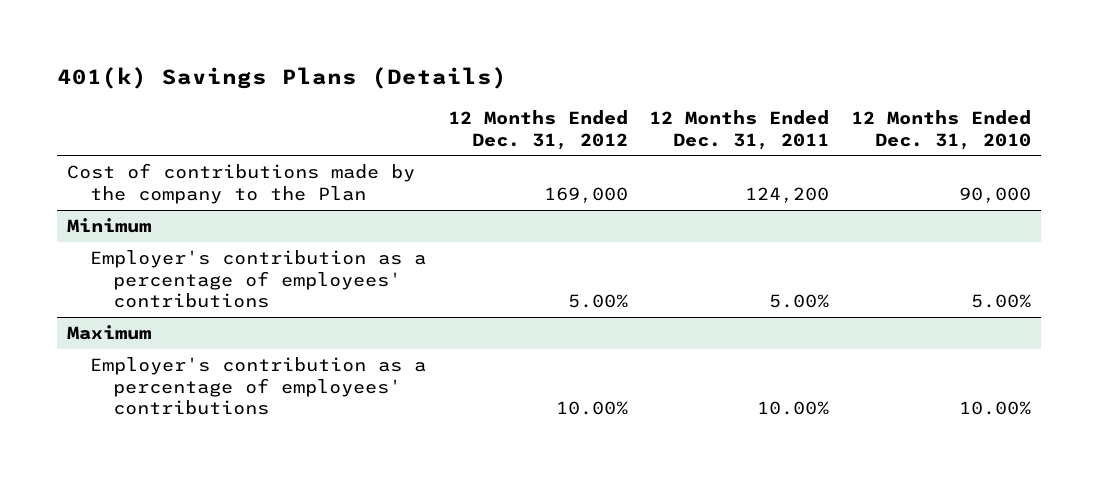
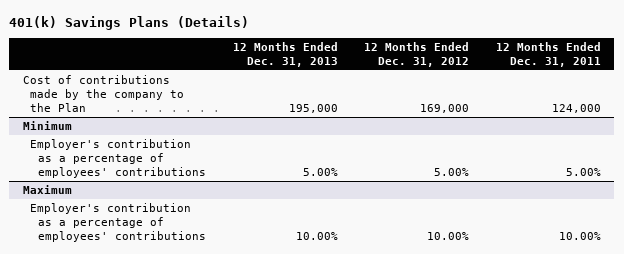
- | 12 Months Ended Dec. 31, 2012 | 12 Months Ended Dec. 31, 2011 | 12 Months Ended Dec. 31, 2010
+ | 12 Months Ended Dec. 31, 2013 | 12 Months Ended Dec. 31, 2012 | 12 Months Ended Dec. 31, 2011
- Cost of contributions made by the company to the Plan | 169,000 | 124,200 | 90,000
+ Cost of contributions made by the company to the Plan | 195,000 | 169,000 | 124,000

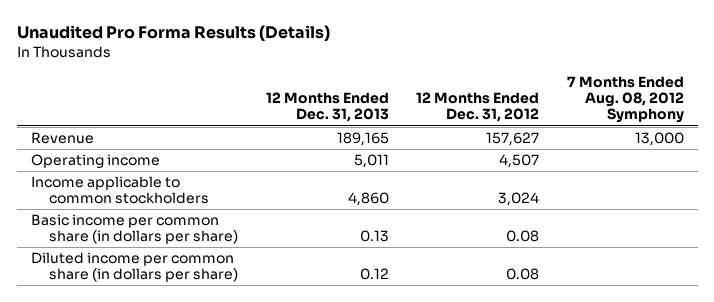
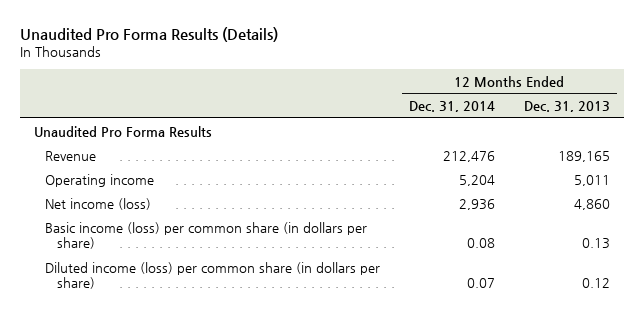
- | 12 Months Ended Dec. 31, 2013 | 12 Months Ended Dec. 31, 2012 | 7 Months Ended Aug. 08, 2012 Symphony
+ | 12 Months Ended Dec. 31, 2014 | 12 Months Ended Dec. 31, 2013
+ Unaudited Pro Forma Results
- Income applicable to common stockholders | 4,860 | 3,024 |
- Basic income per common share (in dollars per share) | 0.13 | 0.08 |
- Diluted income per common share (in dollars per share) | 0.12 | 0.08 |
+ Net income (loss) | 2,936 | 4,860
+ Basic income (loss) per common share (in dollars per share) | 0.08 | 0.13
+ Diluted income (loss) per common share (in dollars per share) | 0.07 | 0.12

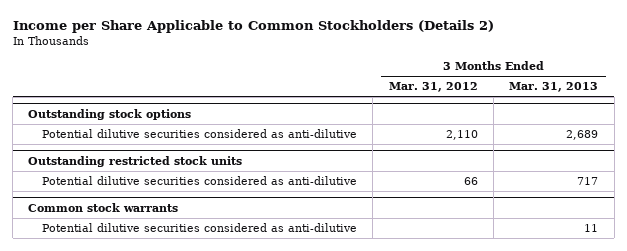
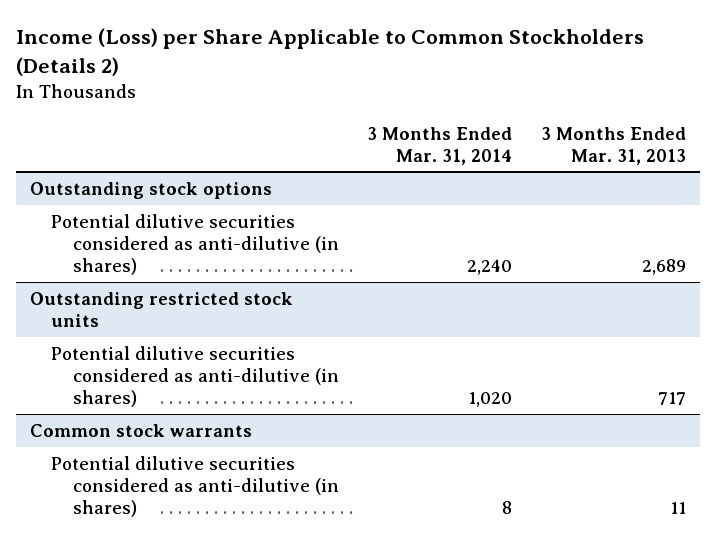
- Income per Share Applicable to Common Stockholders (Details 2)
+ Income (Loss) per Share Applicable to Common Stockholders (Details 2)
- | 3 Months Ended Mar. 31, 2012 | 3 Months Ended Mar. 31, 2013
+ | 3 Months Ended Mar. 31, 2014 | 3 Months Ended Mar. 31, 2013
@ Outstanding stock options
- Potential dilutive securities considered as anti-dilutive | 2,110 | 2,689
+ Potential dilutive securities considered as anti-dilutive (in shares) | 2,240 | 2,689
@ Outstanding restricted stock units
- Potential dilutive securities considered as anti-dilutive | 66 | 717
+ Potential dilutive securities considered as anti-dilutive (in shares) | 1,020 | 717
@ Common stock warrants
- Potential dilutive securities considered as anti-dilutive | | 11
+ Potential dilutive securities considered as anti-dilutive (in shares) | 8 | 11

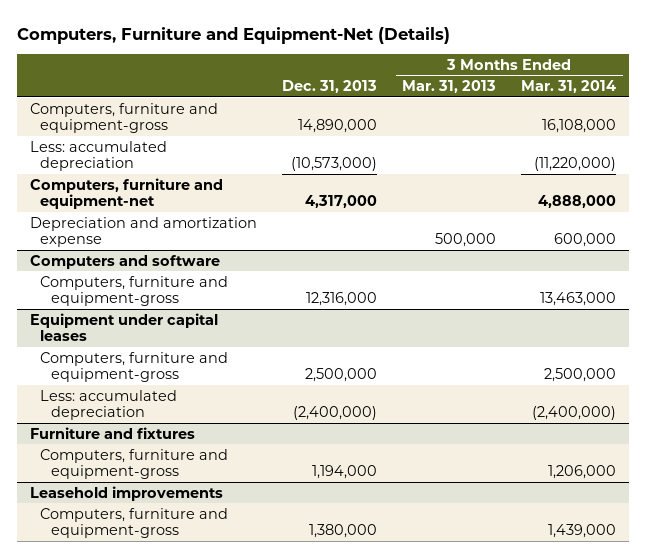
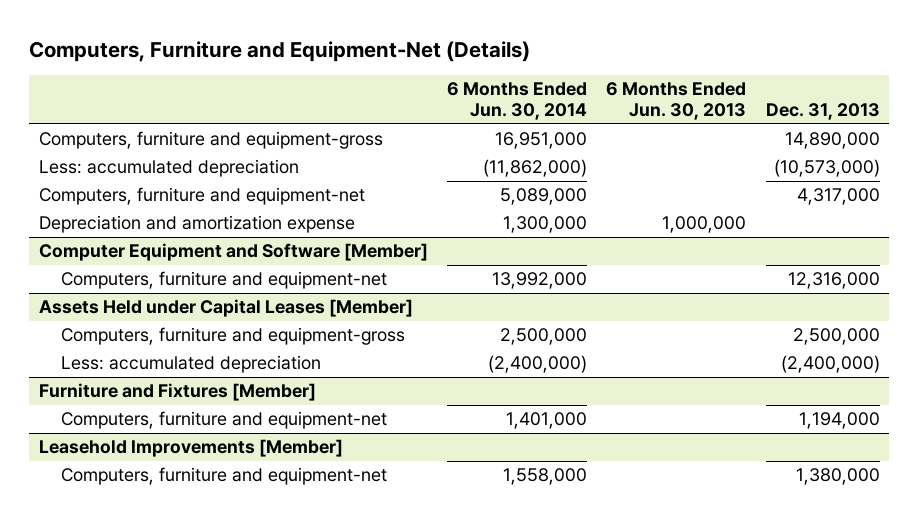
- | Dec. 31, 2013 | 3 Months Ended Mar. 31, 2013 | 3 Months Ended Mar. 31, 2014
+ | 6 Months Ended Jun. 30, 2014 | 6 Months Ended Jun. 30, 2013 | Dec. 31, 2013
- Computers and software
- Computers, furniture and equipment-gross | 12,316,000 | | 13,463,000
- Equipment under capital leases
+ Computer Equipment and Software [Member]
+ Computers, furniture and equipment-net | 13,992,000 | | 12,316,000
+ Assets Held under Capital Leases [Member]
- Furniture and fixtures
- Computers, furniture and equipment-gross | 1,194,000 | | 1,206,000
- Leasehold improvements
- Computers, furniture and equipment-gross | 1,380,000 | | 1,439,000
+ Furniture and Fixtures [Member]
+ Computers, furniture and equipment-net | 1,401,000 | | 1,194,000
+ Leasehold Improvements [Member]
+ Computers, furniture and equipment-net | 1,558,000 | | 1,380,000

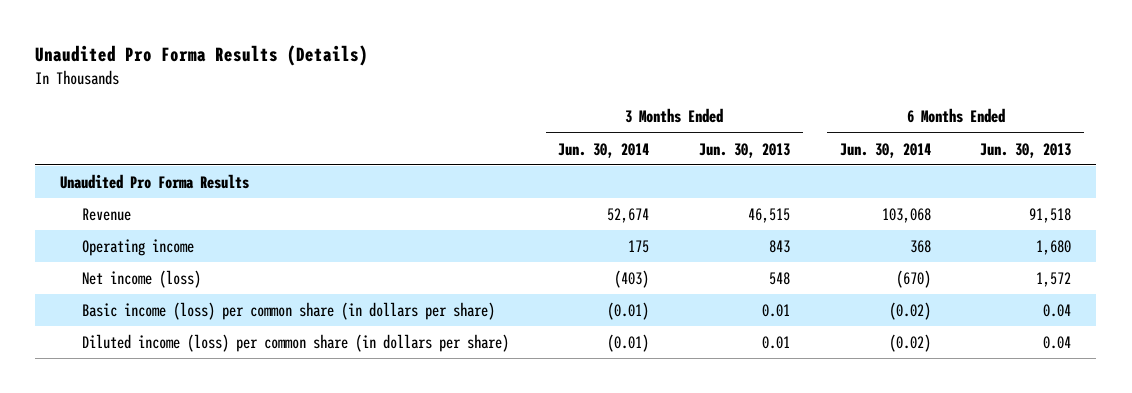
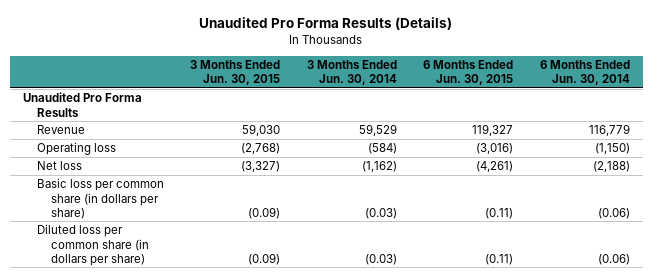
- | 3 Months Ended Jun. 30, 2014 | 3 Months Ended Jun. 30, 2013 | 6 Months Ended Jun. 30, 2014 | 6 Months Ended Jun. 30, 2013
+ | 3 Months Ended Jun. 30, 2015 | 3 Months Ended Jun. 30, 2014 | 6 Months Ended Jun. 30, 2015 | 6 Months Ended Jun. 30, 2014
- Revenue | 52,674 | 46,515 | 103,068 | 91,518
- Operating income | 175 | 843 | 368 | 1,680
- Net income (loss) | (403) | 548 | (670) | 1,572
- Basic income (loss) per common share (in dollars per share) | (0.01) | 0.01 | (0.02) | 0.04
- Diluted income (loss) per common share (in dollars per share) | (0.01) | 0.01 | (0.02) | 0.04
+ Revenue | 59,030 | 59,529 | 119,327 | 116,779
+ Operating loss | (2,768) | (584) | (3,016) | (1,150)
+ Net loss | (3,327) | (1,162) | (4,261) | (2,188)
+ Basic loss per common share (in dollars per share) | (0.09) | (0.03) | (0.11) | (0.06)
+ Diluted loss per common share (in dollars per share) | (0.09) | (0.03) | (0.11) | (0.06)

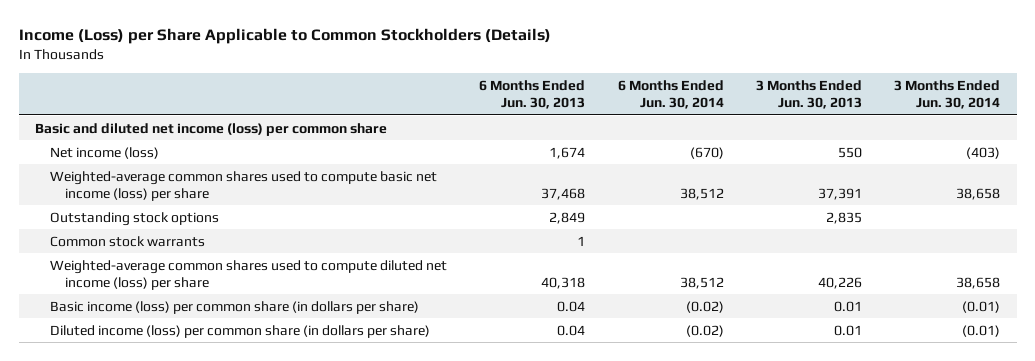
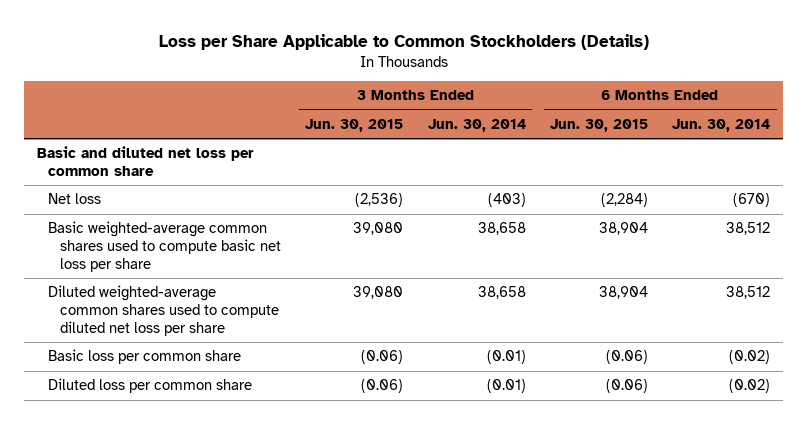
- Income (Loss) per Share Applicable to Common Stockholders (Details)
+ Loss per Share Applicable to Common Stockholders (Details)
- | 6 Months Ended Jun. 30, 2013 | 6 Months Ended Jun. 30, 2014 | 3 Months Ended Jun. 30, 2013 | 3 Months Ended Jun. 30, 2014
+ | 3 Months Ended Jun. 30, 2015 | 3 Months Ended Jun. 30, 2014 | 6 Months Ended Jun. 30, 2015 | 6 Months Ended Jun. 30, 2014
- Basic and diluted net income (loss) per common share
- Net income (loss) | 1,674 | (670) | 550 | (403)
- Weighted-average common shares used to compute basic net income (loss) per share | 37,468 | 38,512 | 37,391 | 38,658
- Outstanding stock options | 2,849 | | 2,835 |
- Common stock warrants | 1 | | |
- Weighted-average common shares used to compute diluted net income (loss) per share | 40,318 | 38,512 | 40,226 | 38,658
- Basic income (loss) per common share (in dollars per share) | 0.04 | (0.02) | 0.01 | (0.01)
- Diluted income (loss) per common share (in dollars per share) | 0.04 | (0.02) | 0.01 | (0.01)
+ Basic and diluted net loss per common share
+ Net loss | (2,536) | (403) | (2,284) | (670)
+ Basic weighted-average common shares used to compute basic net loss per share | 39,080 | 38,658 | 38,904 | 38,512
+ Diluted weighted-average common shares used to compute diluted net loss per share | 39,080 | 38,658 | 38,904 | 38,512
+ Basic loss per common share | (0.06) | (0.01) | (0.06) | (0.02)
+ Diluted loss per common share | (0.06) | (0.01) | (0.06) | (0.02)

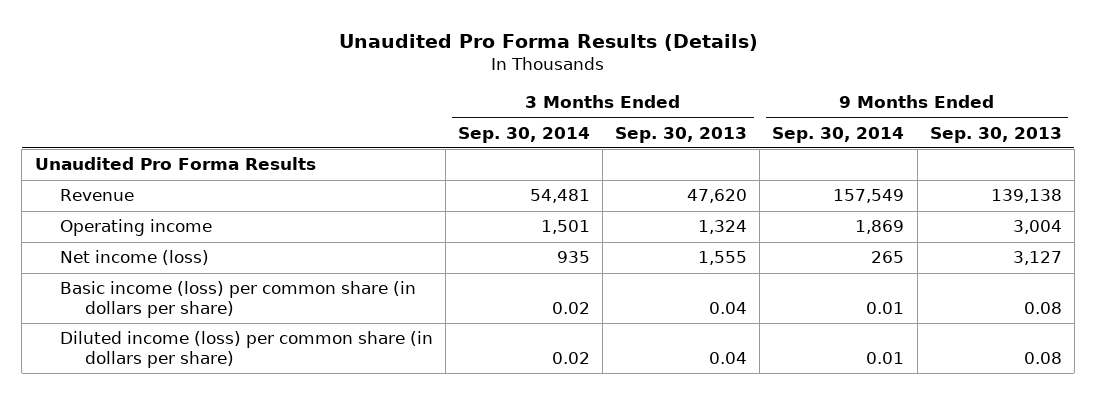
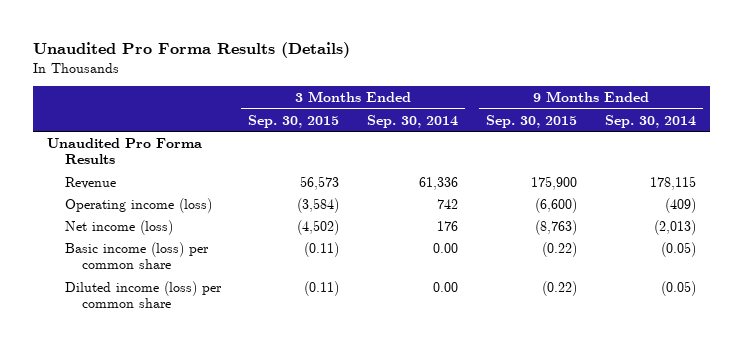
- | 3 Months Ended Sep. 30, 2014 | 3 Months Ended Sep. 30, 2013 | 9 Months Ended Sep. 30, 2014 | 9 Months Ended Sep. 30, 2013
+ | 3 Months Ended Sep. 30, 2015 | 3 Months Ended Sep. 30, 2014 | 9 Months Ended Sep. 30, 2015 | 9 Months Ended Sep. 30, 2014
- Revenue | 54,481 | 47,620 | 157,549 | 139,138
- Operating income | 1,501 | 1,324 | 1,869 | 3,004
- Net income (loss) | 935 | 1,555 | 265 | 3,127
- Basic income (loss) per common share (in dollars per share) | 0.02 | 0.04 | 0.01 | 0.08
- Diluted income (loss) per common share (in dollars per share) | 0.02 | 0.04 | 0.01 | 0.08
+ Revenue | 56,573 | 61,336 | 175,900 | 178,115
+ Operating income (loss) | (3,584) | 742 | (6,600) | (409)
+ Net income (loss) | (4,502) | 176 | (8,763) | (2,013)
+ Basic income (loss) per common share | (0.11) | 0.00 | (0.22) | (0.05)
+ Diluted income (loss) per common share | (0.11) | 0.00 | (0.22) | (0.05)

